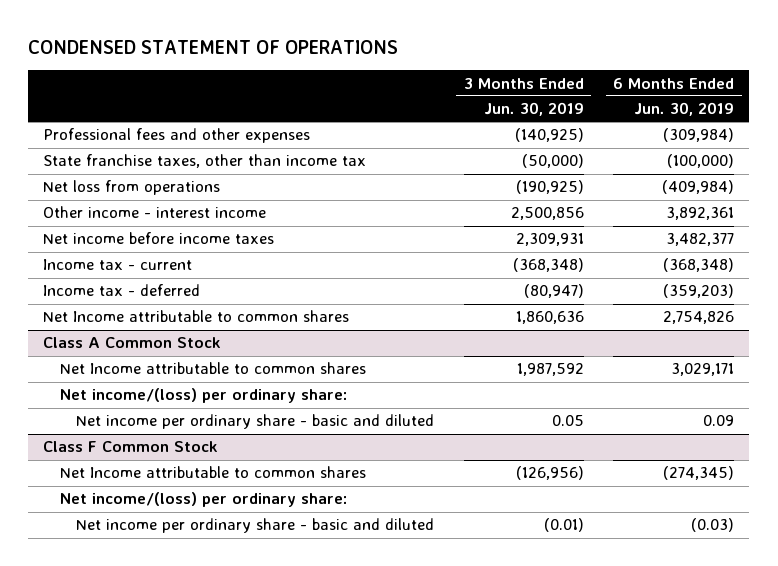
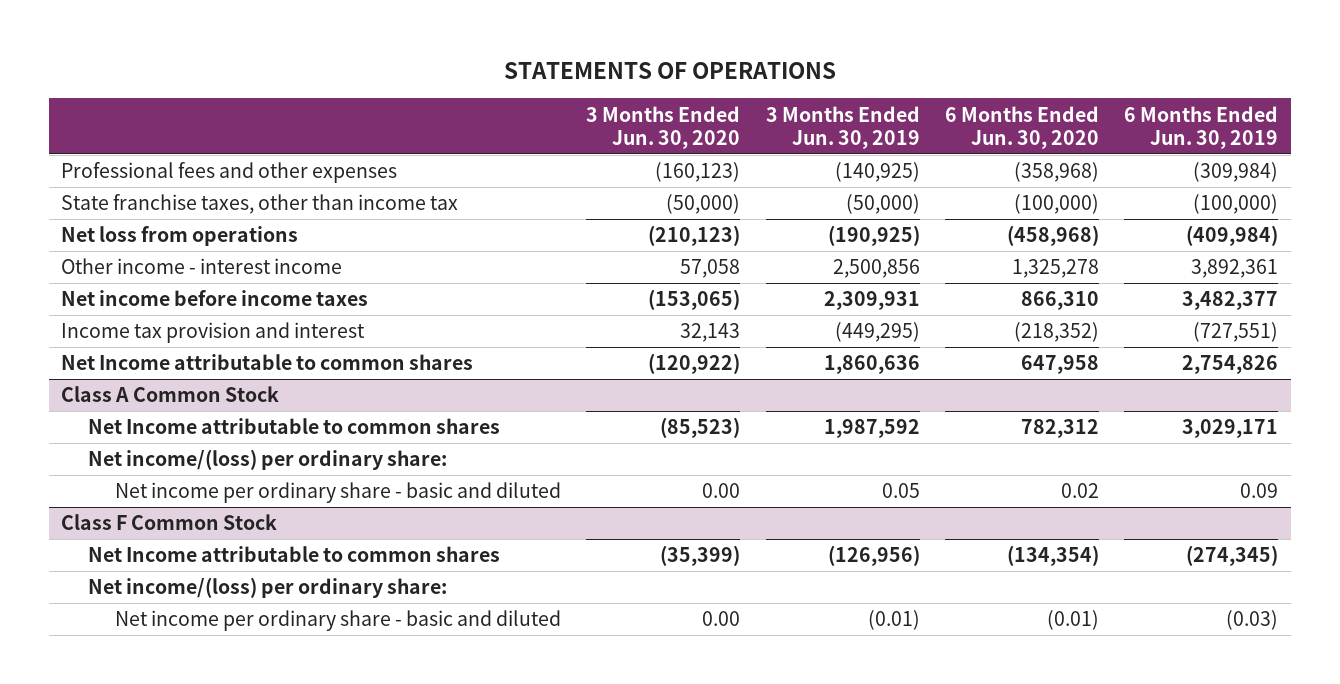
- CONDENSED STATEMENT OF OPERATIONS
+ STATEMENTS OF OPERATIONS
- | 3 Months Ended Jun. 30, 2019 | 6 Months Ended Jun. 30, 2019
+ | 3 Months Ended Jun. 30, 2020 | 3 Months Ended Jun. 30, 2019 | 6 Months Ended Jun. 30, 2020 | 6 Months Ended Jun. 30, 2019
- Income tax - current | (368,348) | (368,348)
- Income tax - deferred | (80,947) | (359,203)
+ Income tax provision and interest | 32,143 | (449,295) | (218,352) | (727,551)

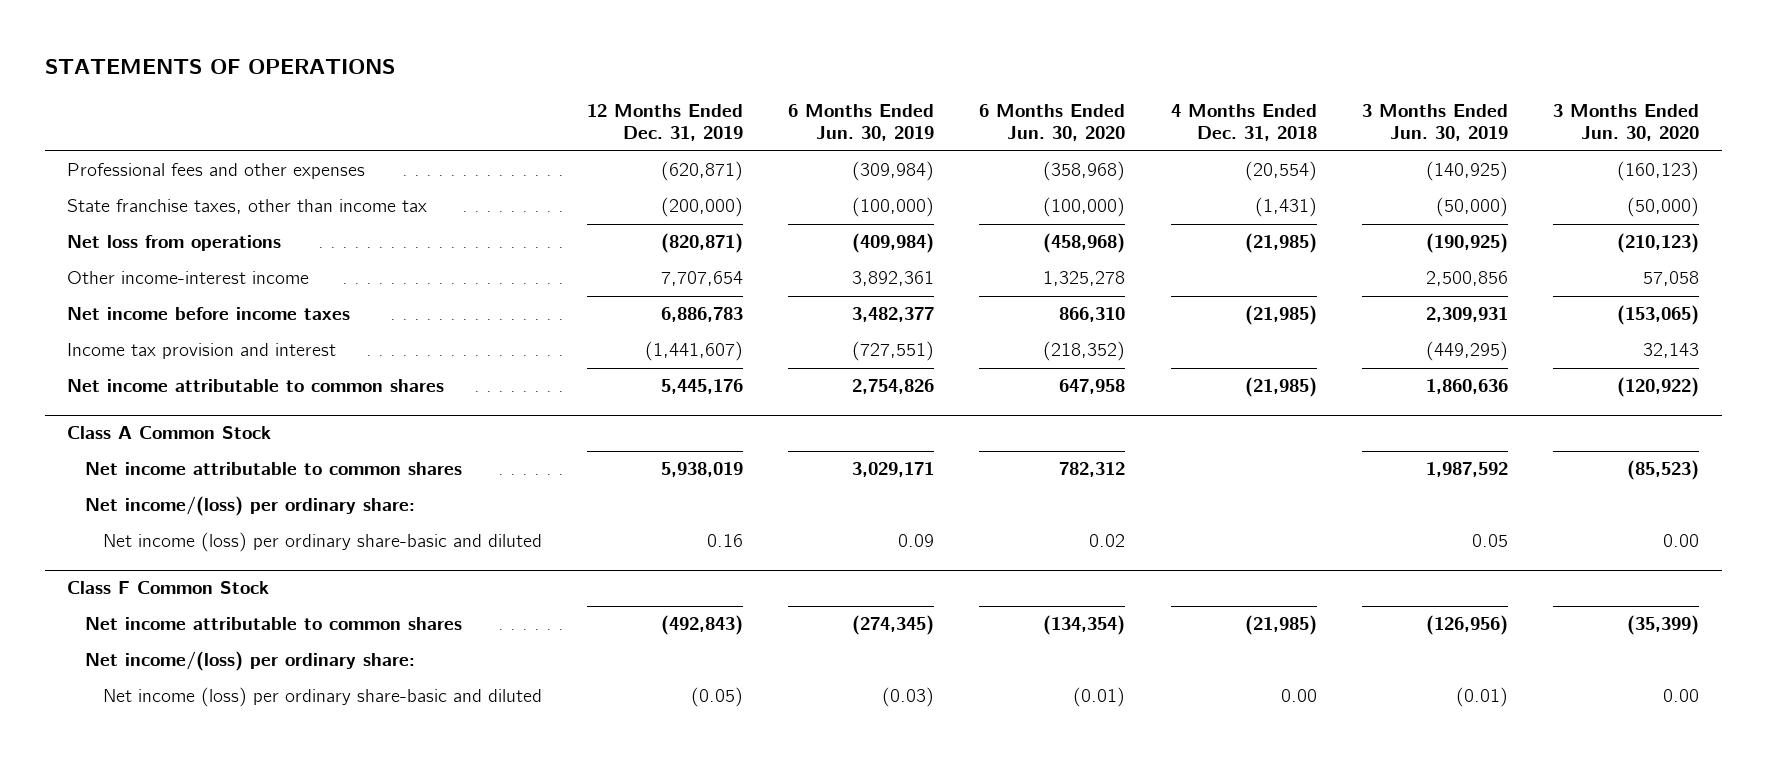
- | 3 Months Ended Jun. 30, 2020 | 3 Months Ended Jun. 30, 2019 | 6 Months Ended Jun. 30, 2020 | 6 Months Ended Jun. 30, 2019
+ | 12 Months Ended Dec. 31, 2019 | 6 Months Ended Jun. 30, 2019 | 6 Months Ended Jun. 30, 2020 | 4 Months Ended Dec. 31, 2018 | 3 Months Ended Jun. 30, 2019 | 3 Months Ended Jun. 30, 2020
- Other income - interest income | 57,058 | 2,500,856 | 1,325,278 | 3,892,361
+ Other income-interest income | 7,707,654 | 3,892,361 | 1,325,278 | | 2,500,856 | 57,058
- Net Income attributable to common shares | (120,922) | 1,860,636 | 647,958 | 2,754,826
+ Net income attributable to common shares | 5,445,176 | 2,754,826 | 647,958 | (21,985) | 1,860,636 | (120,922)
@ Class A Common Stock
- Net Income attributable to common shares | (85,523) | 1,987,592 | 782,312 | 3,029,171
+ Net income attributable to common shares | 5,938,019 | 3,029,171 | 782,312 | | 1,987,592 | (85,523)
- Net income per ordinary share - basic and diluted | 0.00 | 0.05 | 0.02 | 0.09
+ Net income (loss) per ordinary share-basic and diluted | 0.16 | 0.09 | 0.02 | | 0.05 | 0.00
@ Class F Common Stock
- Net Income attributable to common shares | (35,399) | (126,956) | (134,354) | (274,345)
+ Net income attributable to common shares | (492,843) | (274,345) | (134,354) | (21,985) | (126,956) | (35,399)
- Net income per ordinary share - basic and diluted | 0.00 | (0.01) | (0.01) | (0.03)
+ Net income (loss) per ordinary share-basic and diluted | (0.05) | (0.03) | (0.01) | 0.00 | (0.01) | 0.00

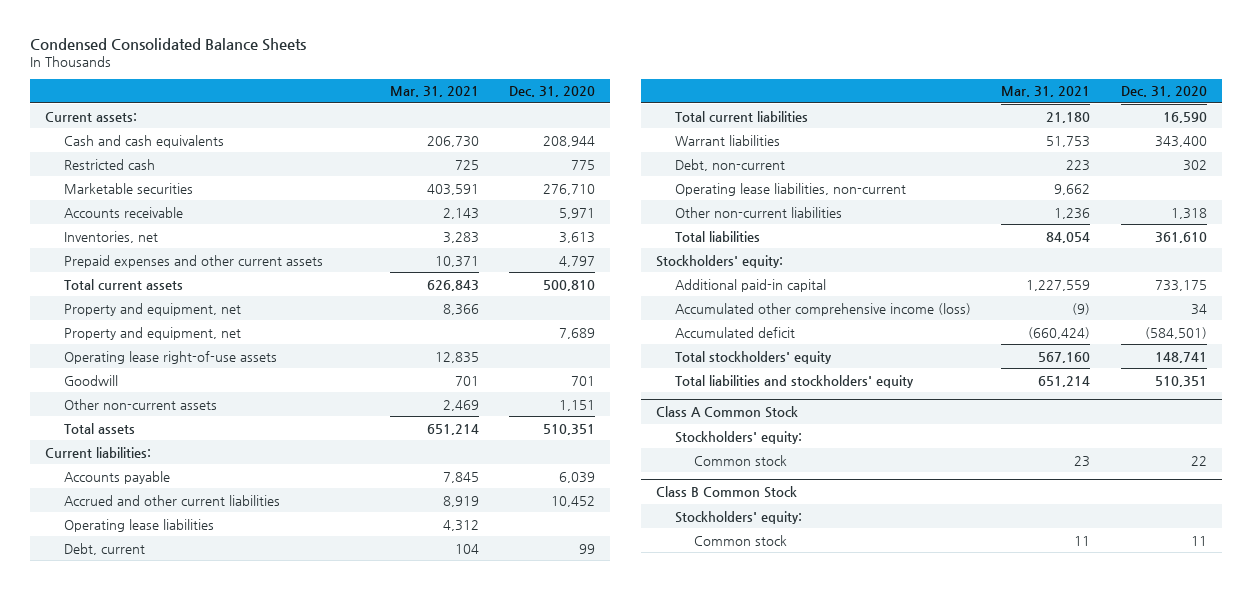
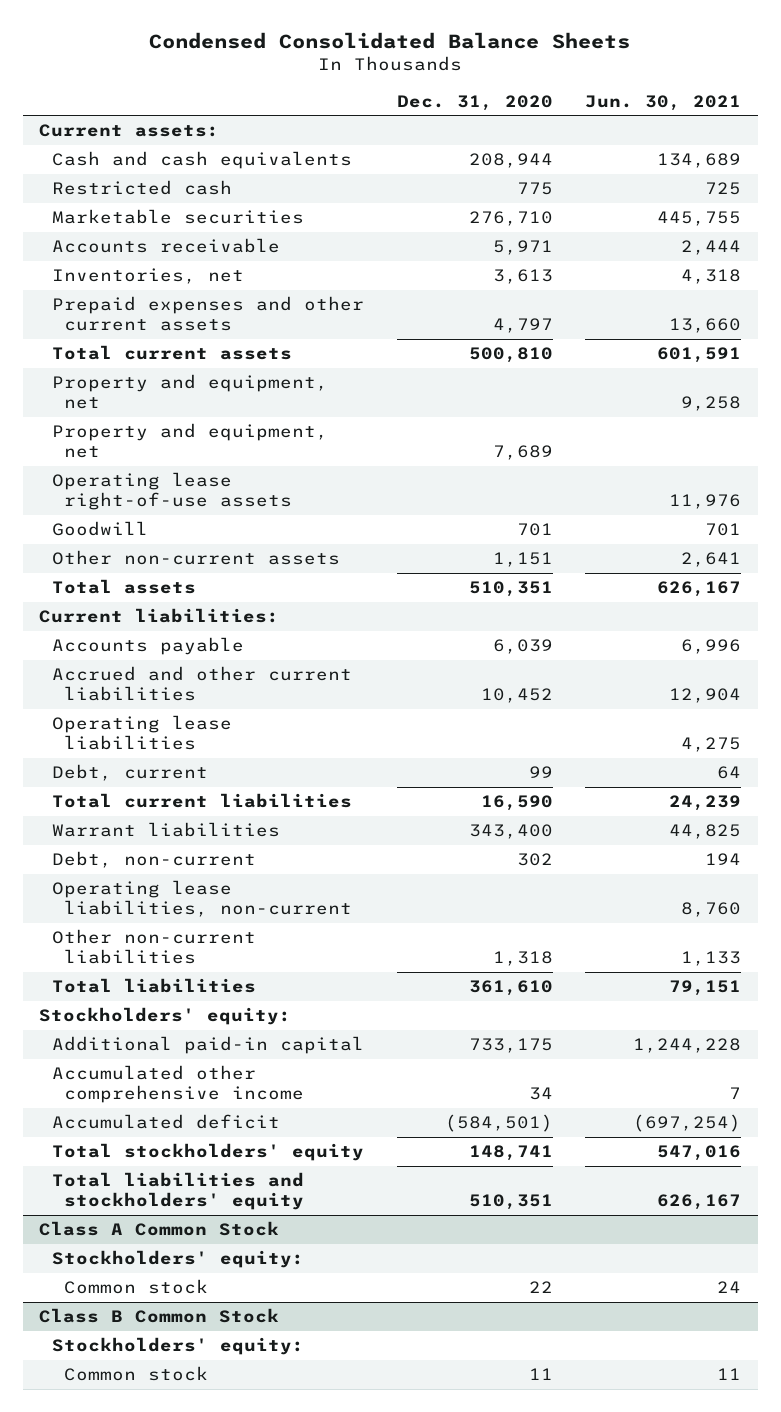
- | Mar. 31, 2021 | Dec. 31, 2020
+ | Dec. 31, 2020 | Jun. 30, 2021
- Accumulated other comprehensive income (loss) | (9) | 34
+ Accumulated other comprehensive income | 34 | 7

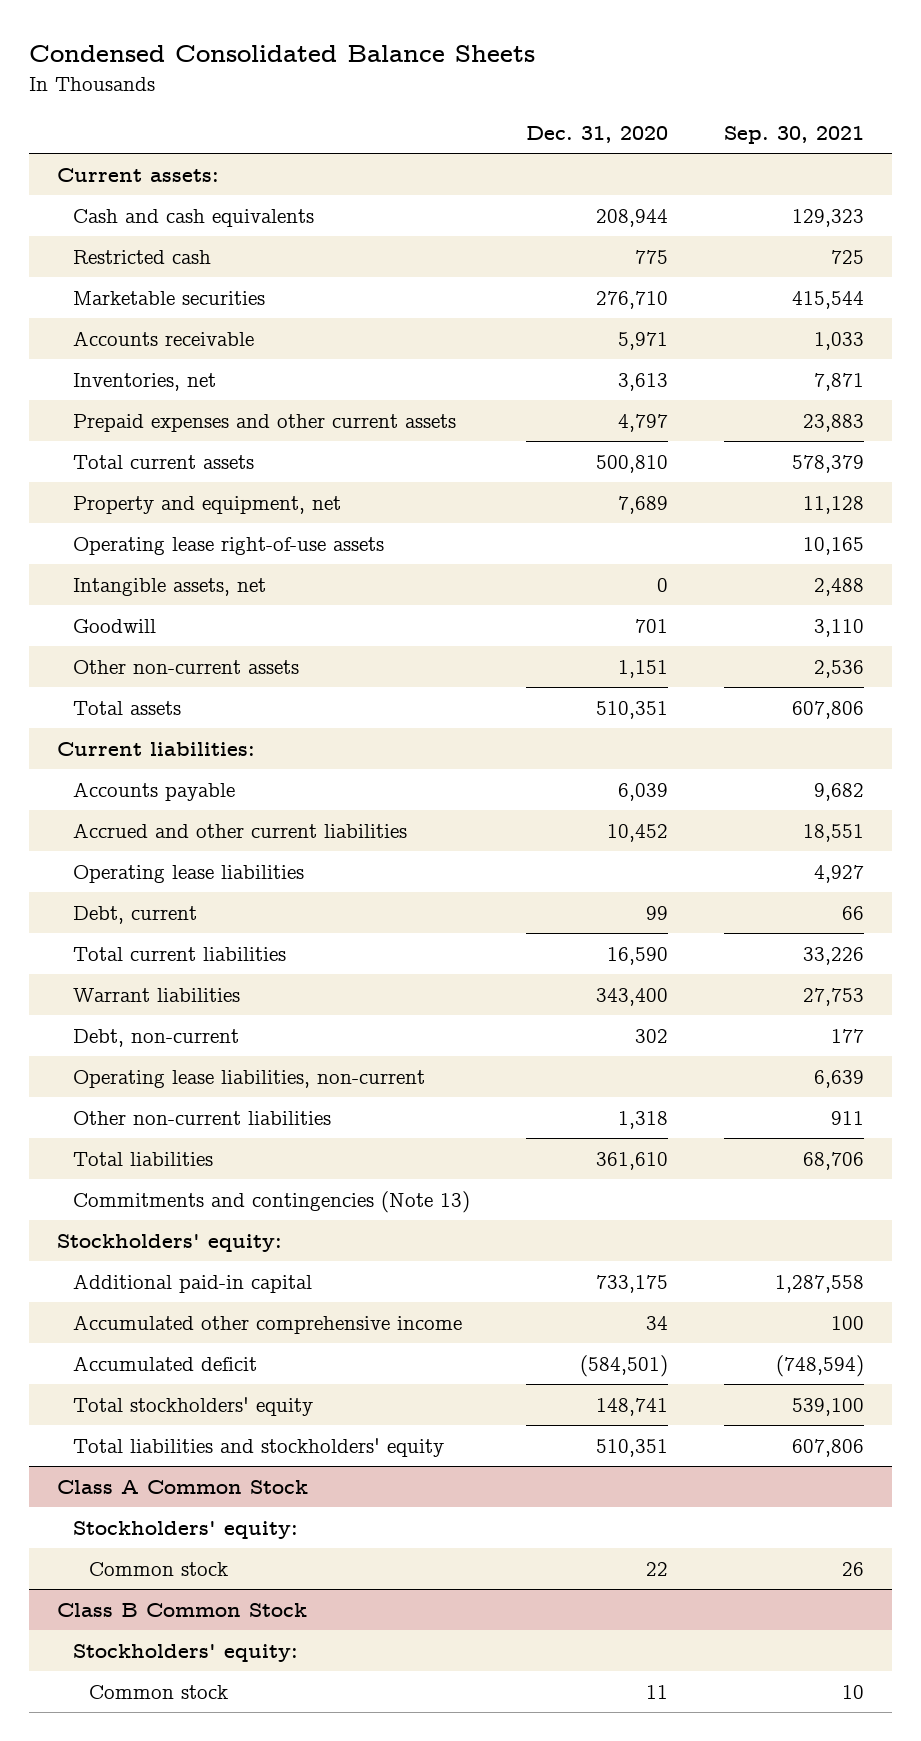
- | Dec. 31, 2020 | Jun. 30, 2021
+ | Dec. 31, 2020 | Sep. 30, 2021
- Property and equipment, net | | 9,258
+ Intangible assets, net | 0 | 2,488
+ Commitments and contingencies (Note 13)

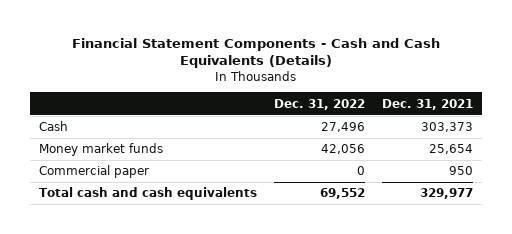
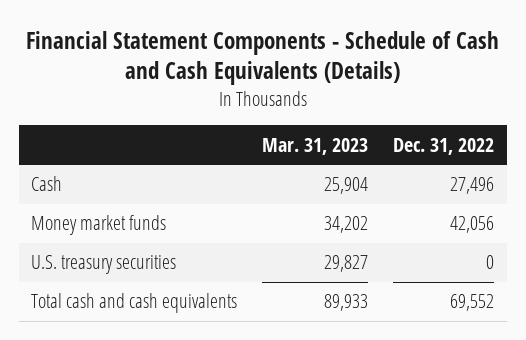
- Financial Statement Components - Cash and Cash Equivalents (Details)
+ Financial Statement Components - Schedule of Cash and Cash Equivalents (Details)
- | Dec. 31, 2022 | Dec. 31, 2021
+ | Mar. 31, 2023 | Dec. 31, 2022
- Commercial paper | 0 | 950
+ U.S. treasury securities | 29,827 | 0

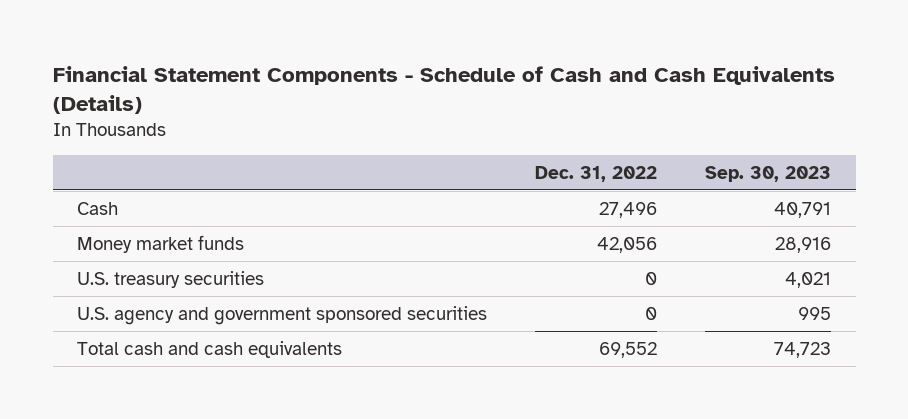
- | Mar. 31, 2023 | Dec. 31, 2022
+ | Dec. 31, 2022 | Sep. 30, 2023
+ U.S. agency and government sponsored securities | 0 | 995

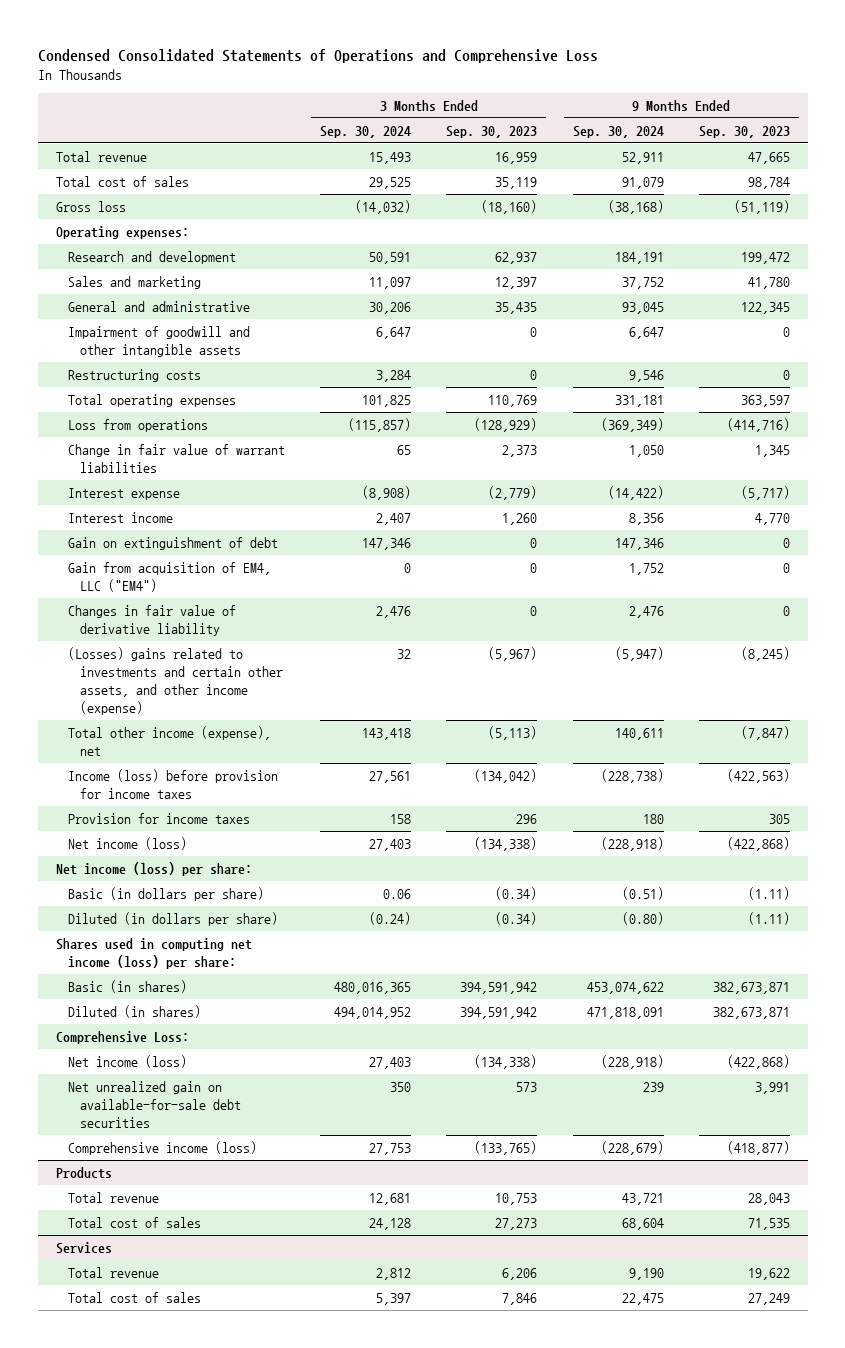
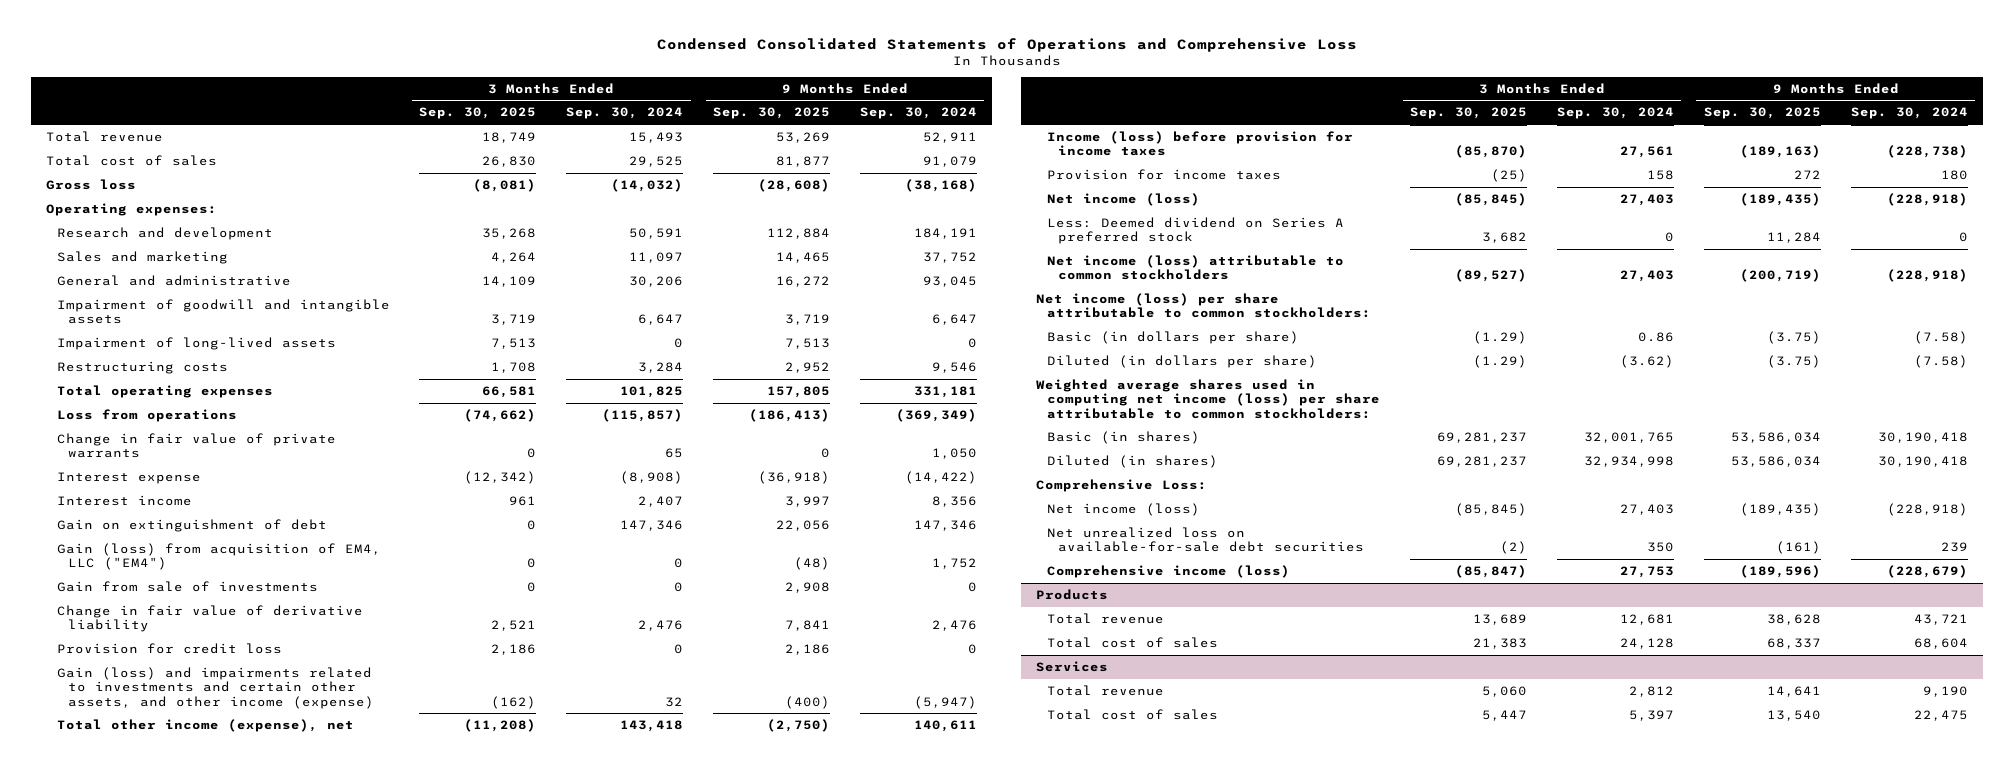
- | 3 Months Ended Sep. 30, 2024 | 3 Months Ended Sep. 30, 2023 | 9 Months Ended Sep. 30, 2024 | 9 Months Ended Sep. 30, 2023
+ | 3 Months Ended Sep. 30, 2025 | 3 Months Ended Sep. 30, 2024 | 9 Months Ended Sep. 30, 2025 | 9 Months Ended Sep. 30, 2024
- Impairment of goodwill and other intangible assets | 6,647 | 0 | 6,647 | 0
+ Impairment of goodwill and intangible assets | 3,719 | 6,647 | 3,719 | 6,647
+ Impairment of long-lived assets | 7,513 | 0 | 7,513 | 0
- Change in fair value of warrant liabilities | 65 | 2,373 | 1,050 | 1,345
+ Change in fair value of private warrants | 0 | 65 | 0 | 1,050
- Gain from acquisition of EM4, LLC ("EM4") | 0 | 0 | 1,752 | 0
- Changes in fair value of derivative liability | 2,476 | 0 | 2,476 | 0
- (Losses) gains related to investments and certain other assets, and other income (expense) | 32 | (5,967) | (5,947) | (8,245)
+ Gain (loss) from acquisition of EM4, LLC ("EM4") | 0 | 0 | (48) | 1,752
+ Gain from sale of investments | 0 | 0 | 2,908 | 0
+ Change in fair value of derivative liability | 2,521 | 2,476 | 7,841 | 2,476
+ Provision for credit loss | 2,186 | 0 | 2,186 | 0
+ Gain (loss) and impairments related to investments and certain other assets, and other income (expense) | (162) | 32 | (400) | (5,947)
- Net income (loss) per share:
- Basic (in dollars per share) | 0.06 | (0.34) | (0.51) | (1.11)
- Diluted (in dollars per share) | (0.24) | (0.34) | (0.80) | (1.11)
- Shares used in computing net income (loss) per share:
- Basic (in shares) | 480,016,365 | 394,591,942 | 453,074,622 | 382,673,871
- Diluted (in shares) | 494,014,952 | 394,591,942 | 471,818,091 | 382,673,871
+ Less: Deemed dividend on Series A preferred stock | 3,682 | 0 | 11,284 | 0
+ Net income (loss) attributable to common stockholders | (89,527) | 27,403 | (200,719) | (228,918)
+ Net income (loss) per share attributable to common stockholders:
+ Basic (in dollars per share) | (1.29) | 0.86 | (3.75) | (7.58)
+ Diluted (in dollars per share) | (1.29) | (3.62) | (3.75) | (7.58)
+ Weighted average shares used in computing net income (loss) per share attributable to common stockholders:
+ Basic (in shares) | 69,281,237 | 32,001,765 | 53,586,034 | 30,190,418
+ Diluted (in shares) | 69,281,237 | 32,934,998 | 53,586,034 | 30,190,418
- Net unrealized gain on available-for-sale debt securities | 350 | 573 | 239 | 3,991
+ Net unrealized loss on available-for-sale debt securities | (2) | 350 | (161) | 239

